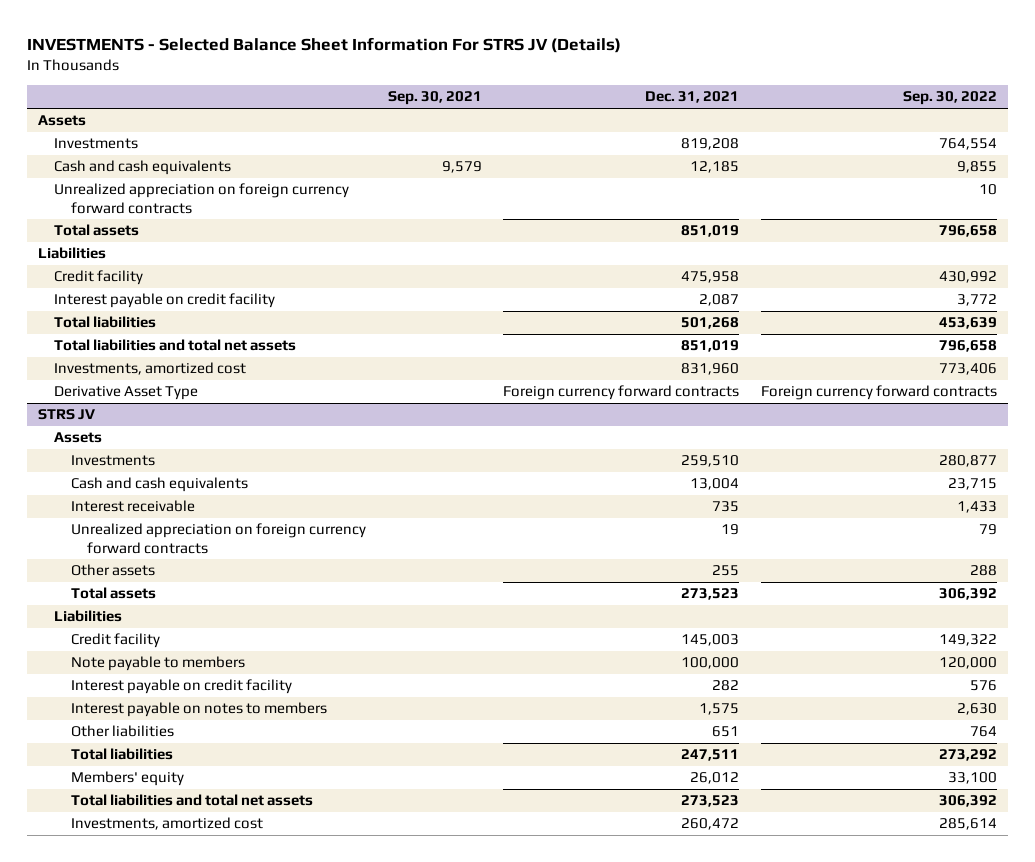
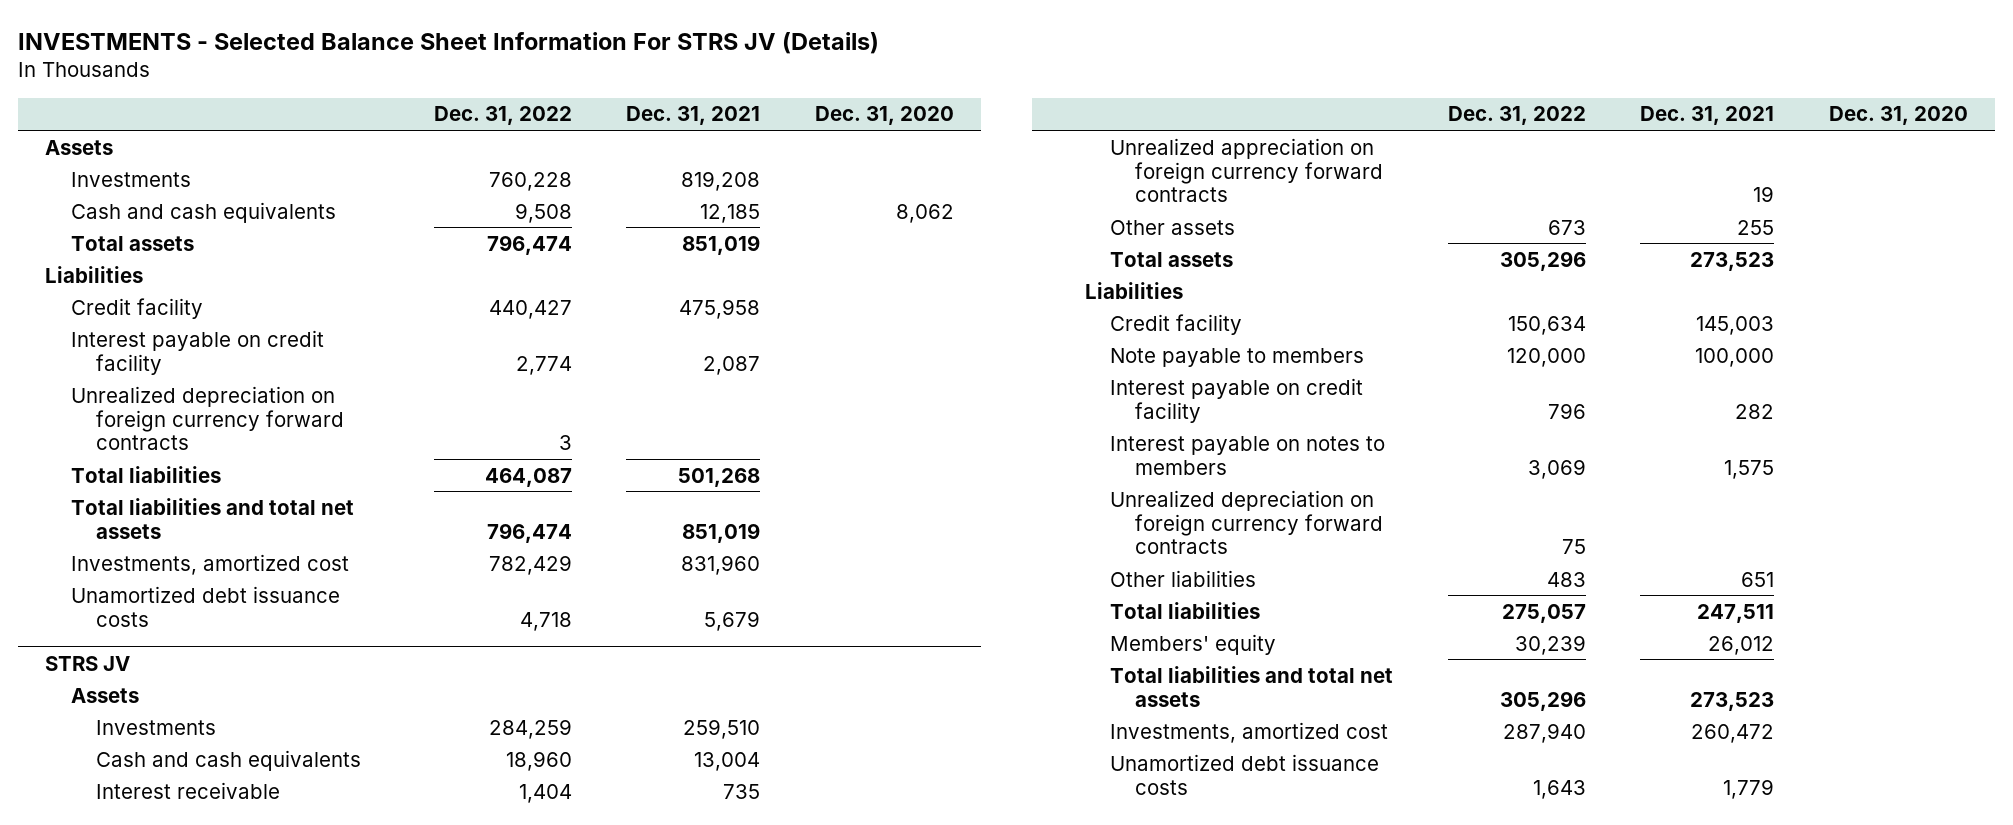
- | Sep. 30, 2021 | Dec. 31, 2021 | Sep. 30, 2022
+ | Dec. 31, 2022 | Dec. 31, 2021 | Dec. 31, 2020
- Unrealized appreciation on foreign currency forward contracts | | | 10
+ Unrealized depreciation on foreign currency forward contracts | 3 | |
- Derivative Asset Type | | Foreign currency forward contracts | Foreign currency forward contracts
+ Unamortized debt issuance costs | 4,718 | 5,679 |
@ STRS JV
+ Unrealized depreciation on foreign currency forward contracts | 75 | |
+ Unamortized debt issuance costs | 1,643 | 1,779 |

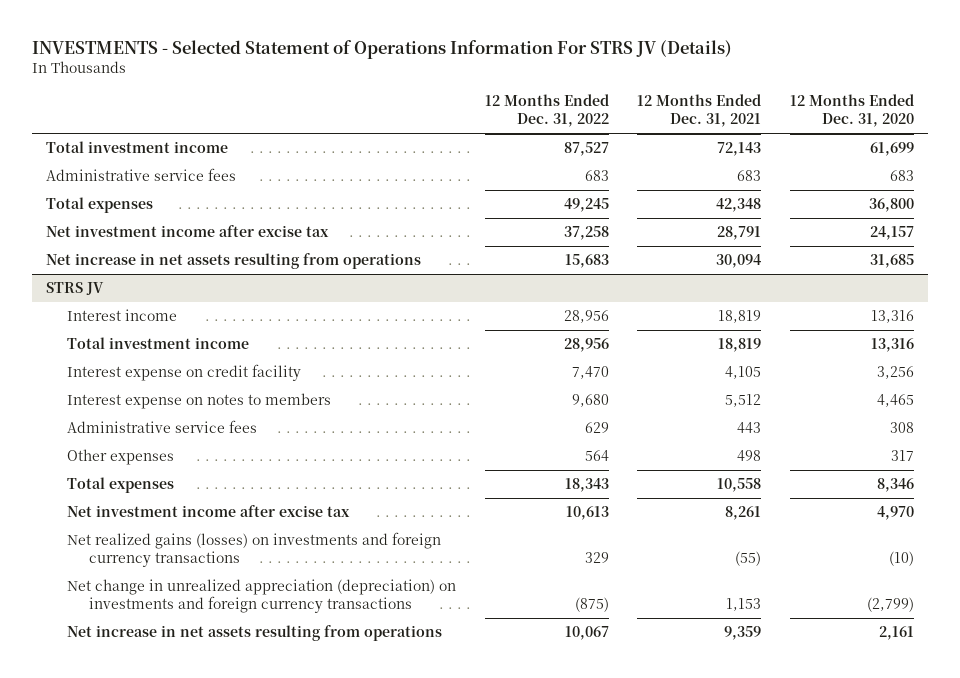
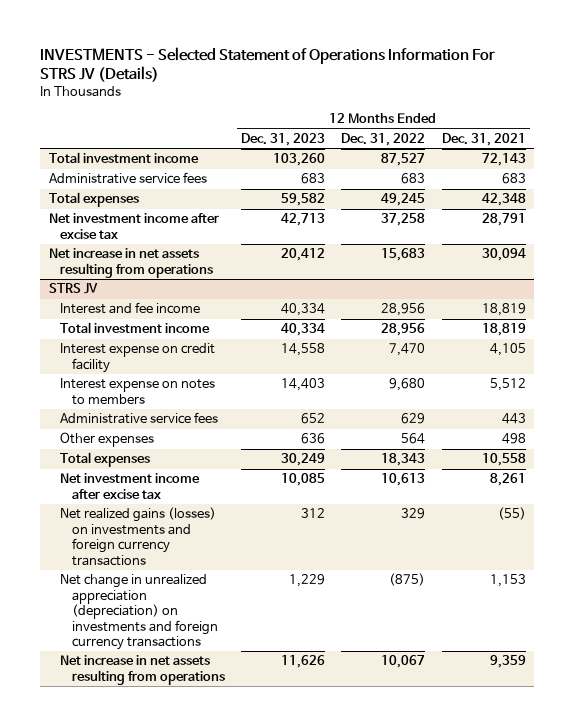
- | 12 Months Ended Dec. 31, 2022 | 12 Months Ended Dec. 31, 2021 | 12 Months Ended Dec. 31, 2020
+ | 12 Months Ended Dec. 31, 2023 | 12 Months Ended Dec. 31, 2022 | 12 Months Ended Dec. 31, 2021
@ STRS JV
- Interest income | 28,956 | 18,819 | 13,316
+ Interest and fee income | 40,334 | 28,956 | 18,819

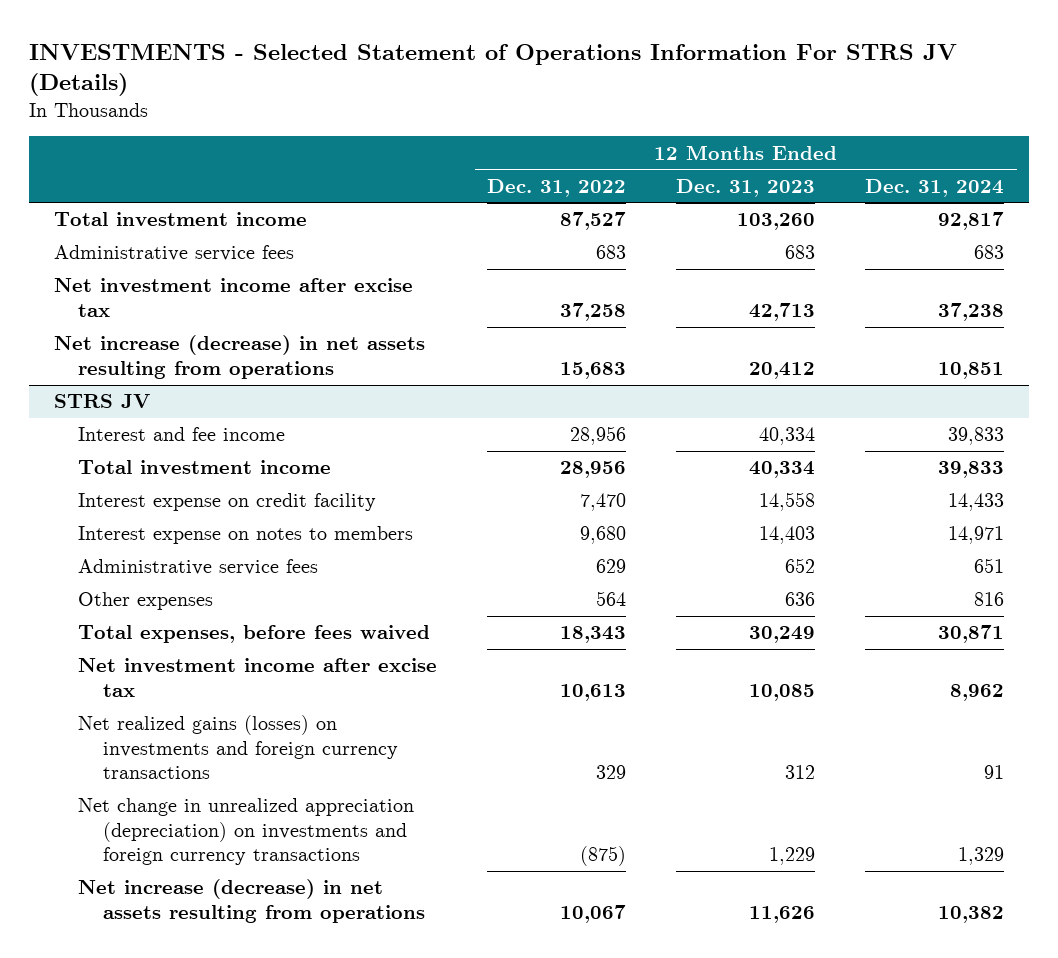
- | 12 Months Ended Dec. 31, 2023 | 12 Months Ended Dec. 31, 2022 | 12 Months Ended Dec. 31, 2021
+ | 12 Months Ended Dec. 31, 2022 | 12 Months Ended Dec. 31, 2023 | 12 Months Ended Dec. 31, 2024
- Total expenses | 59,582 | 49,245 | 42,348
- Net increase in net assets resulting from operations | 20,412 | 15,683 | 30,094
+ Net increase (decrease) in net assets resulting from operations | 15,683 | 20,412 | 10,851
@ STRS JV
- Total expenses | 30,249 | 18,343 | 10,558
+ Total expenses, before fees waived | 18,343 | 30,249 | 30,871
- Net increase in net assets resulting from operations | 11,626 | 10,067 | 9,359
+ Net increase (decrease) in net assets resulting from operations | 10,067 | 11,626 | 10,382

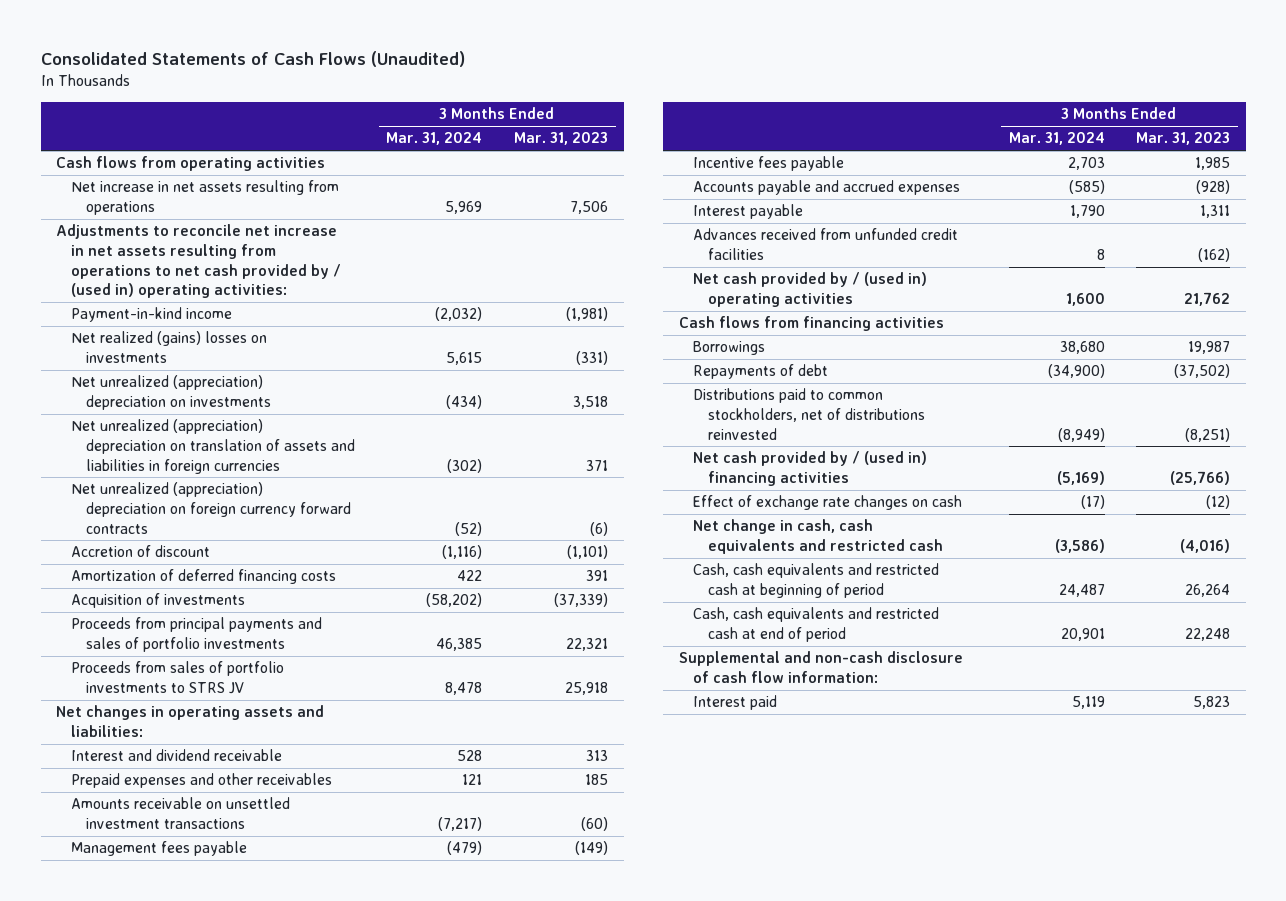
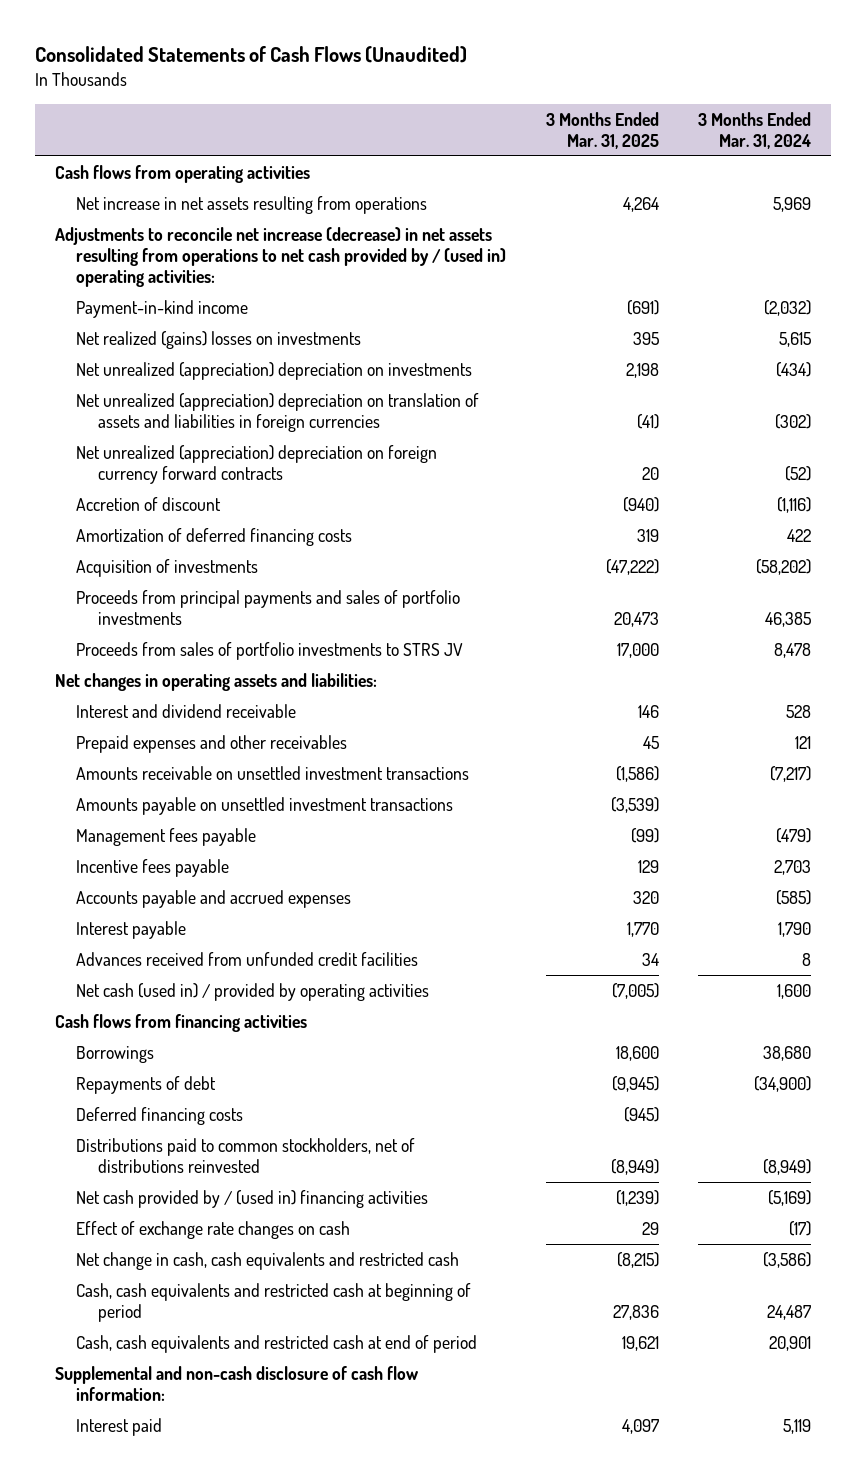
- | 3 Months Ended Mar. 31, 2024 | 3 Months Ended Mar. 31, 2023
+ | 3 Months Ended Mar. 31, 2025 | 3 Months Ended Mar. 31, 2024
- Adjustments to reconcile net increase in net assets resulting from operations to net cash provided by / (used in) operating activities:
+ Adjustments to reconcile net increase (decrease) in net assets resulting from operations to net cash provided by / (used in) operating activities:
+ Amounts payable on unsettled investment transactions | (3,539) |
- Net cash provided by / (used in) operating activities | 1,600 | 21,762
+ Net cash (used in) / provided by operating activities | (7,005) | 1,600
+ Deferred financing costs | (945) |

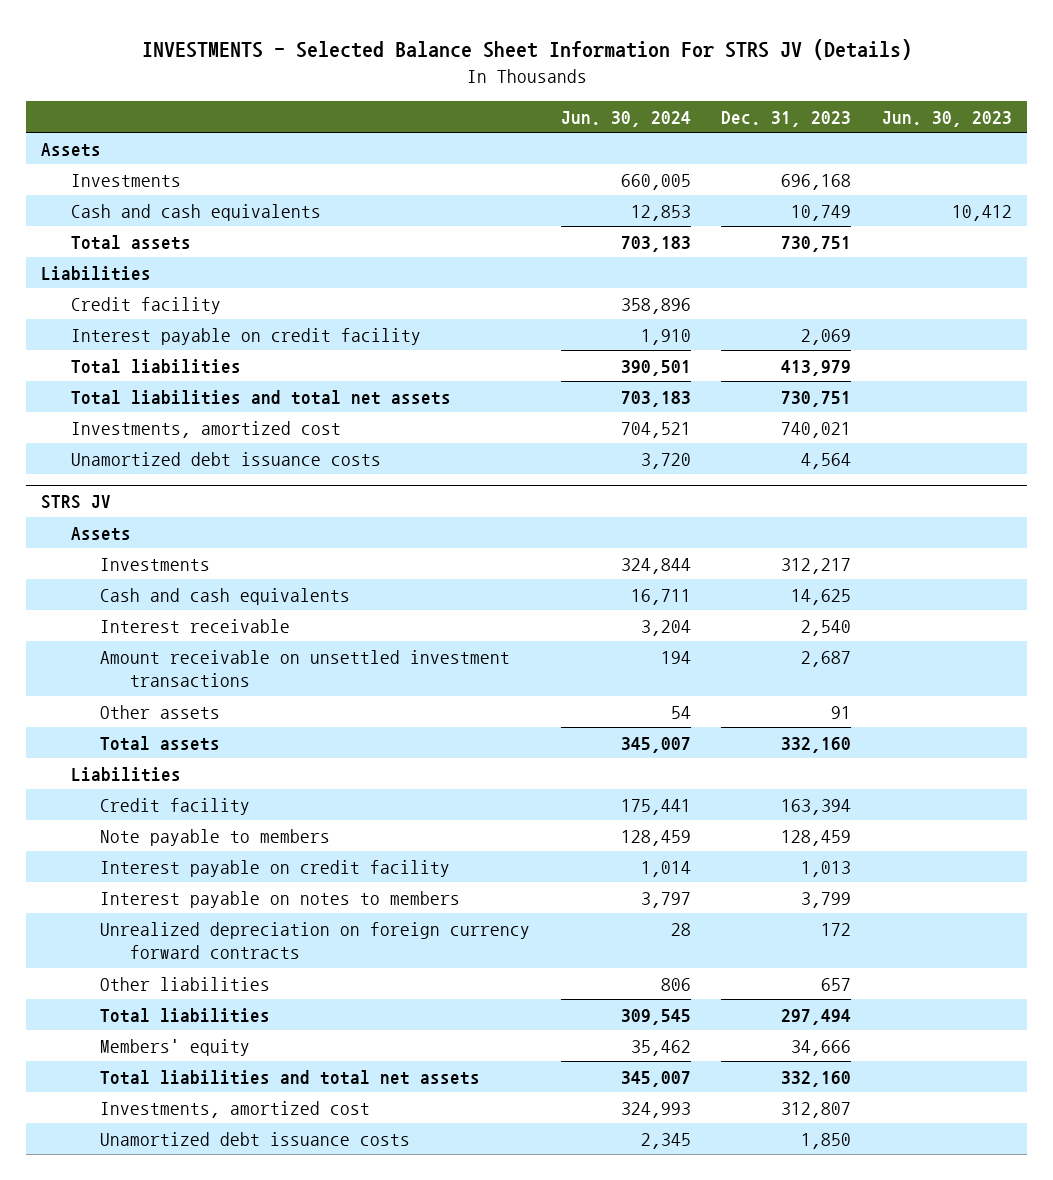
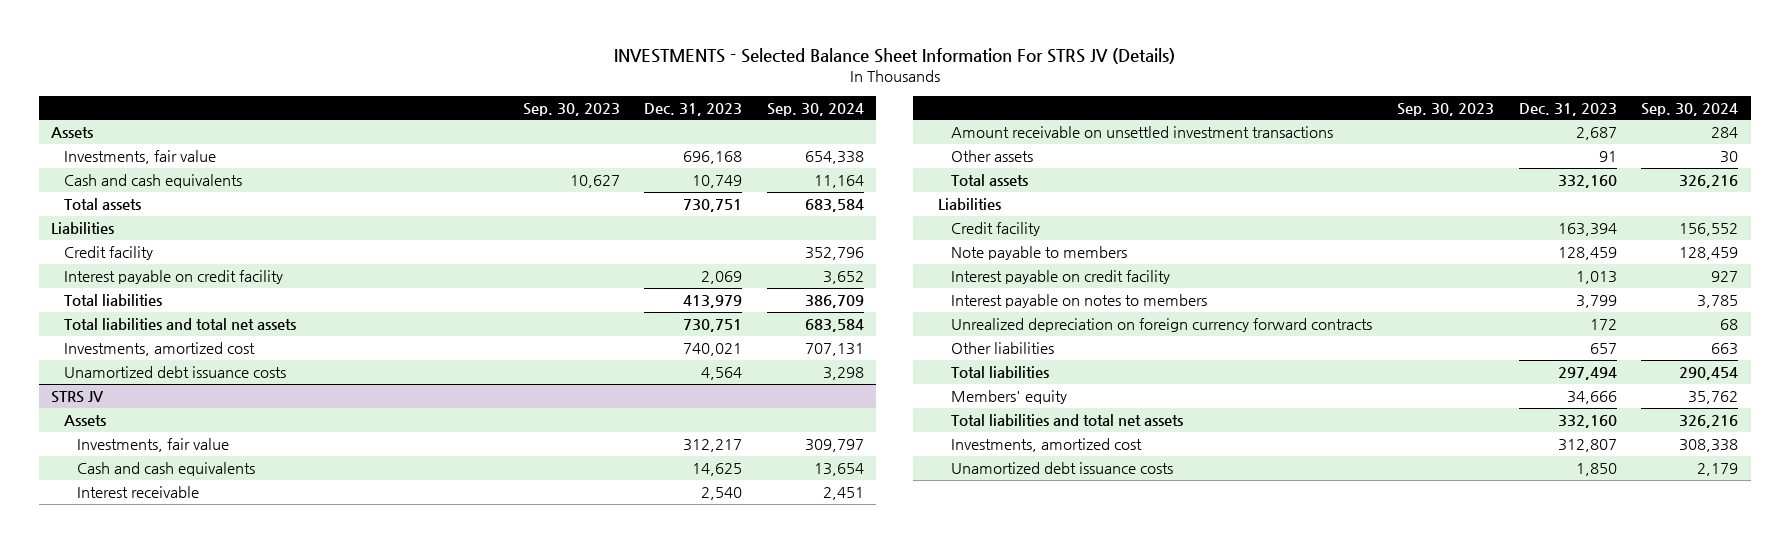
- | Jun. 30, 2024 | Dec. 31, 2023 | Jun. 30, 2023
+ | Sep. 30, 2023 | Dec. 31, 2023 | Sep. 30, 2024
- Investments | 660,005 | 696,168 |
+ Investments, fair value | | 696,168 | 654,338
@ STRS JV
- Investments | 324,844 | 312,217 |
+ Investments, fair value | | 312,217 | 309,797

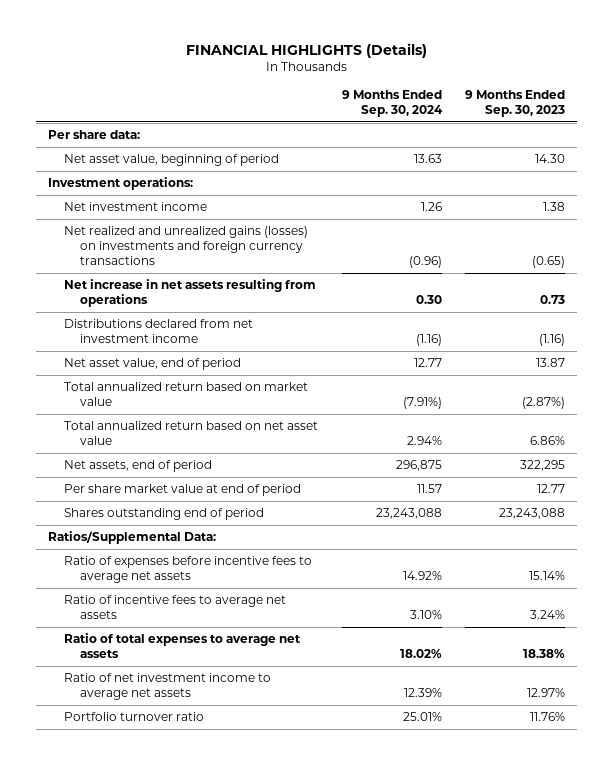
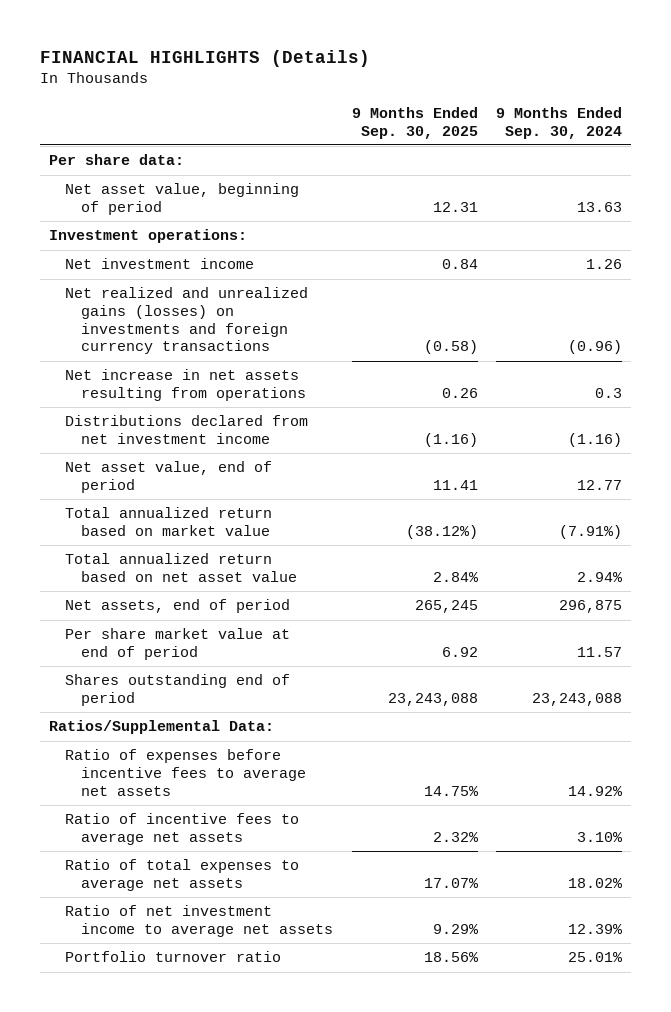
- | 9 Months Ended Sep. 30, 2024 | 9 Months Ended Sep. 30, 2023
+ | 9 Months Ended Sep. 30, 2025 | 9 Months Ended Sep. 30, 2024
- Net increase in net assets resulting from operations | 0.30 | 0.73
+ Net increase in net assets resulting from operations | 0.26 | 0.3

